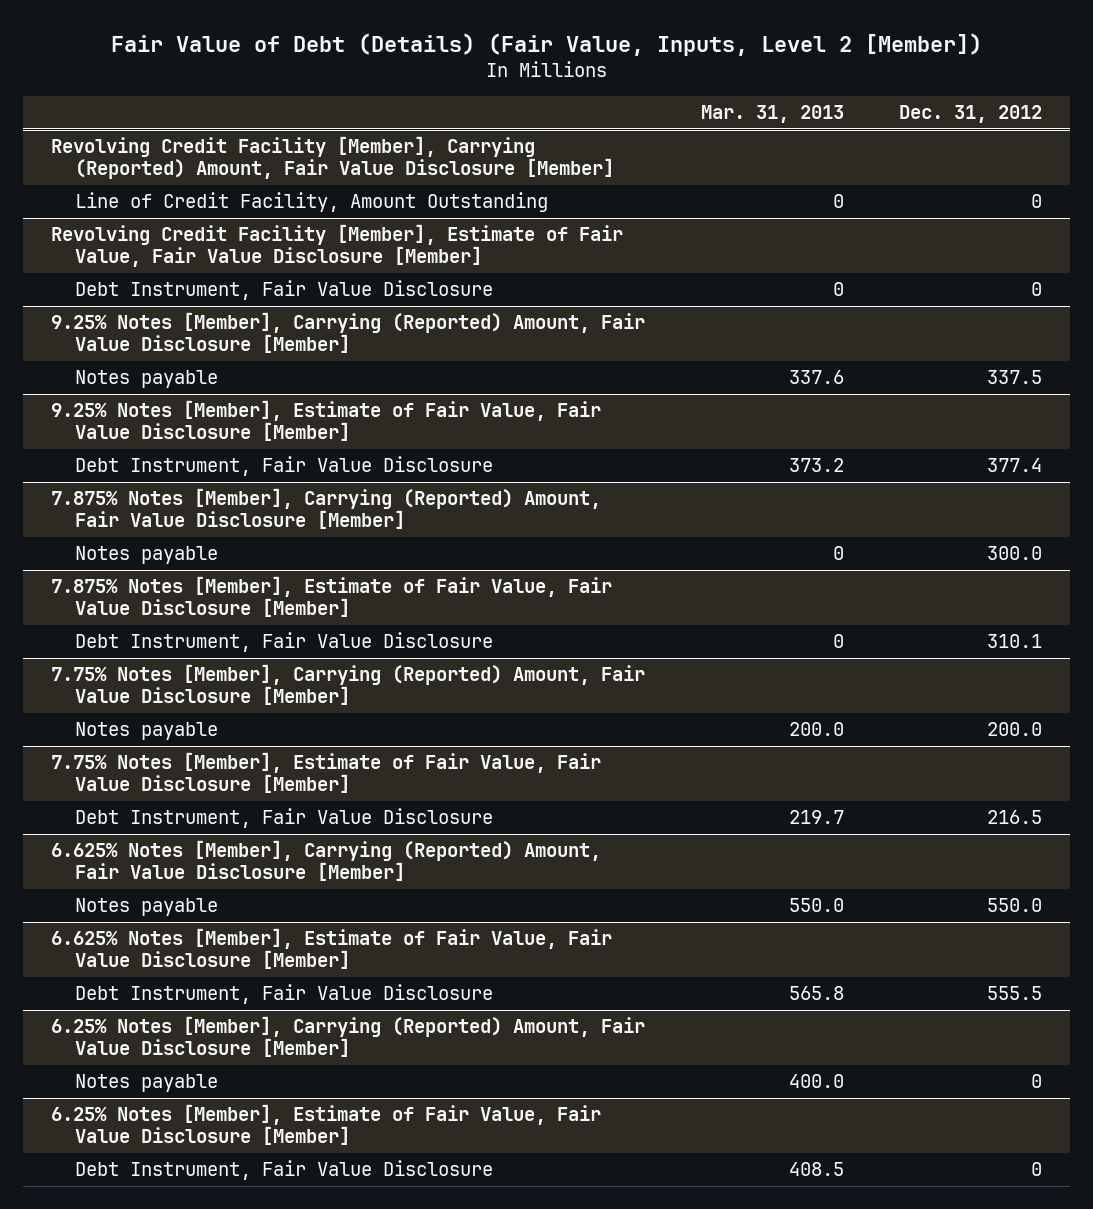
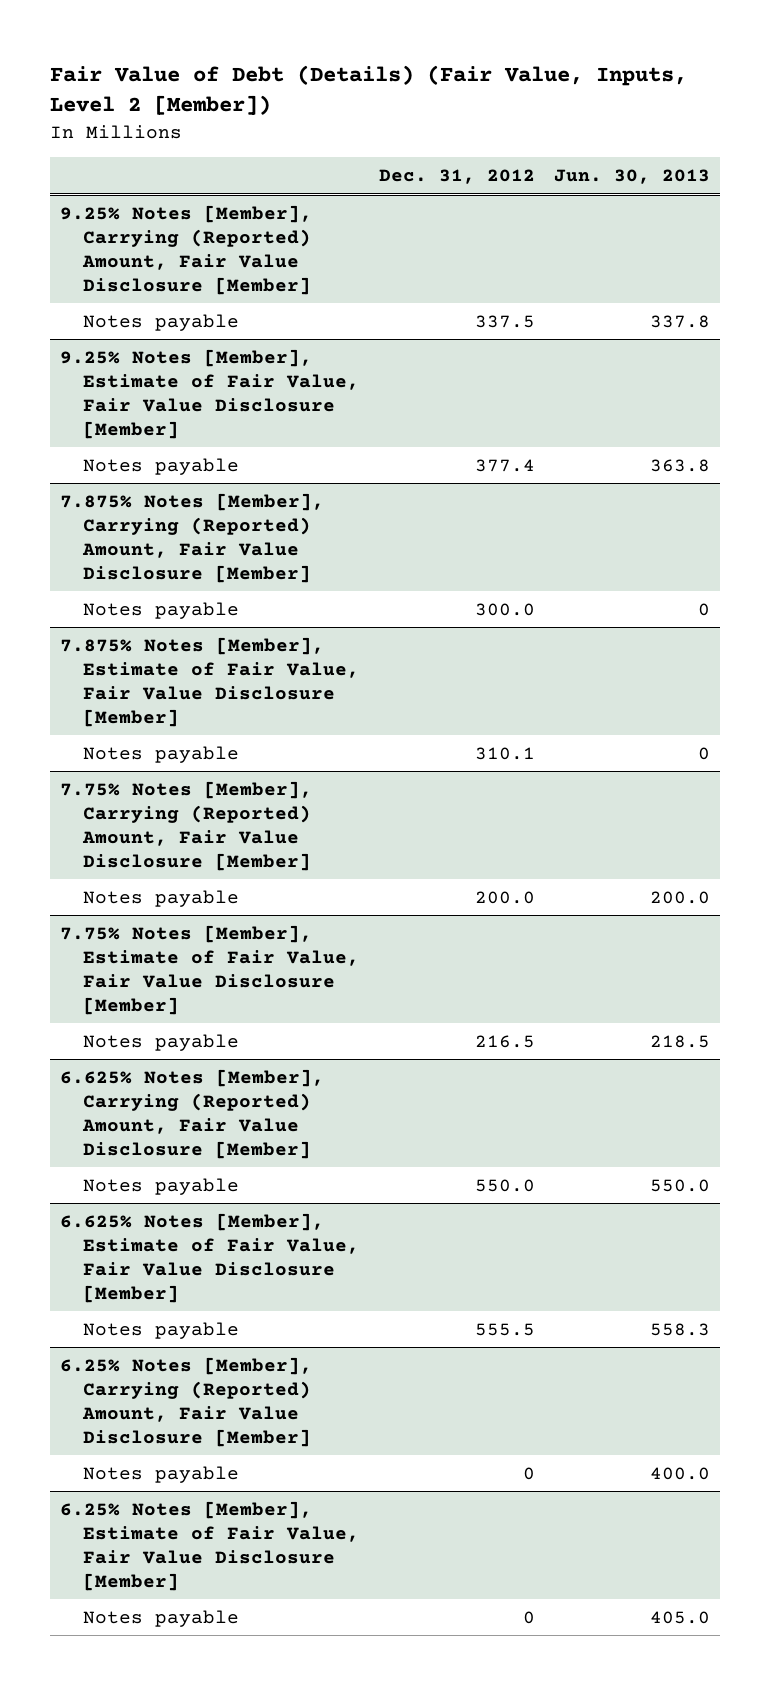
- | Mar. 31, 2013 | Dec. 31, 2012
+ | Dec. 31, 2012 | Jun. 30, 2013
- Revolving Credit Facility [Member], Carrying (Reported) Amount, Fair Value Disclosure [Member]
- Line of Credit Facility, Amount Outstanding | 0 | 0
- Revolving Credit Facility [Member], Estimate of Fair Value, Fair Value Disclosure [Member]
- Debt Instrument, Fair Value Disclosure | 0 | 0
@ 9.25% Notes [Member], Estimate of Fair Value, Fair Value Disclosure [Member]
- Debt Instrument, Fair Value Disclosure | 373.2 | 377.4
+ Notes payable | 377.4 | 363.8
@ 7.875% Notes [Member], Estimate of Fair Value, Fair Value Disclosure [Member]
- Debt Instrument, Fair Value Disclosure | 0 | 310.1
+ Notes payable | 310.1 | 0
@ 7.75% Notes [Member], Estimate of Fair Value, Fair Value Disclosure [Member]
- Debt Instrument, Fair Value Disclosure | 219.7 | 216.5
+ Notes payable | 216.5 | 218.5
@ 6.625% Notes [Member], Estimate of Fair Value, Fair Value Disclosure [Member]
- Debt Instrument, Fair Value Disclosure | 565.8 | 555.5
+ Notes payable | 555.5 | 558.3
@ 6.25% Notes [Member], Estimate of Fair Value, Fair Value Disclosure [Member]
- Debt Instrument, Fair Value Disclosure | 408.5 | 0
+ Notes payable | 0 | 405.0

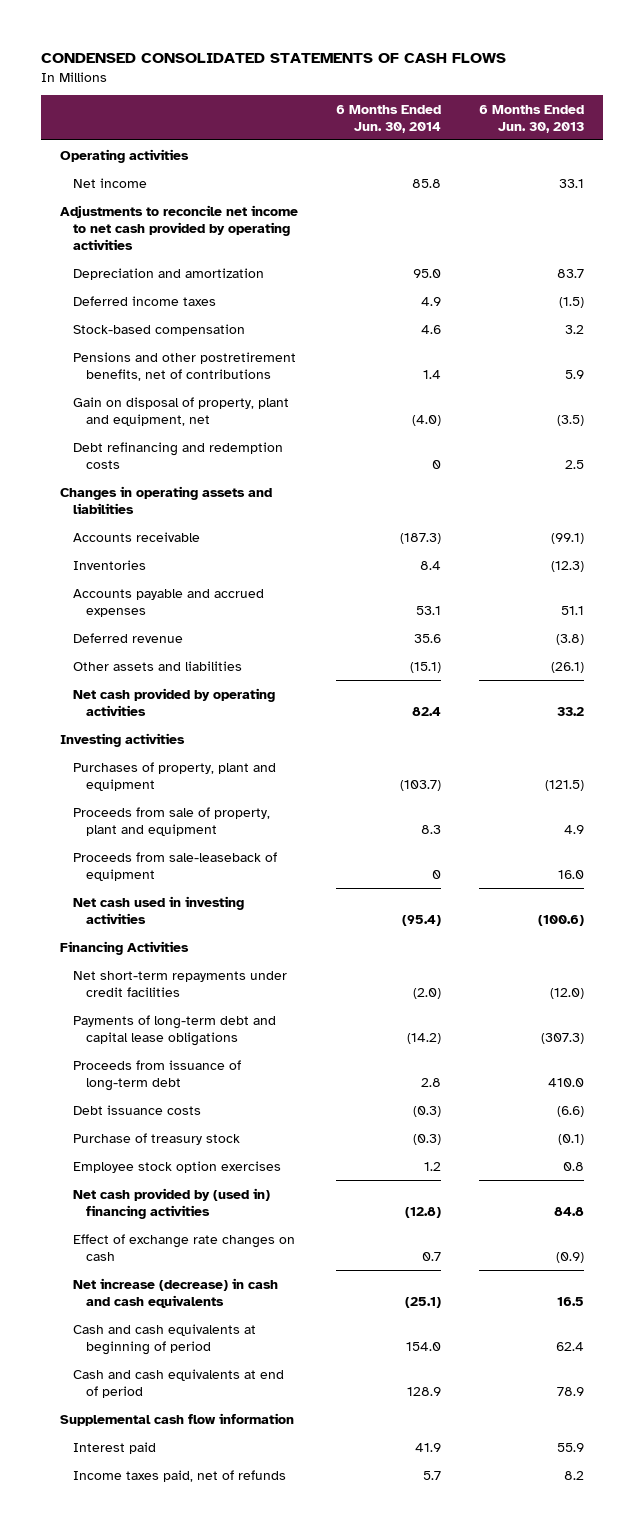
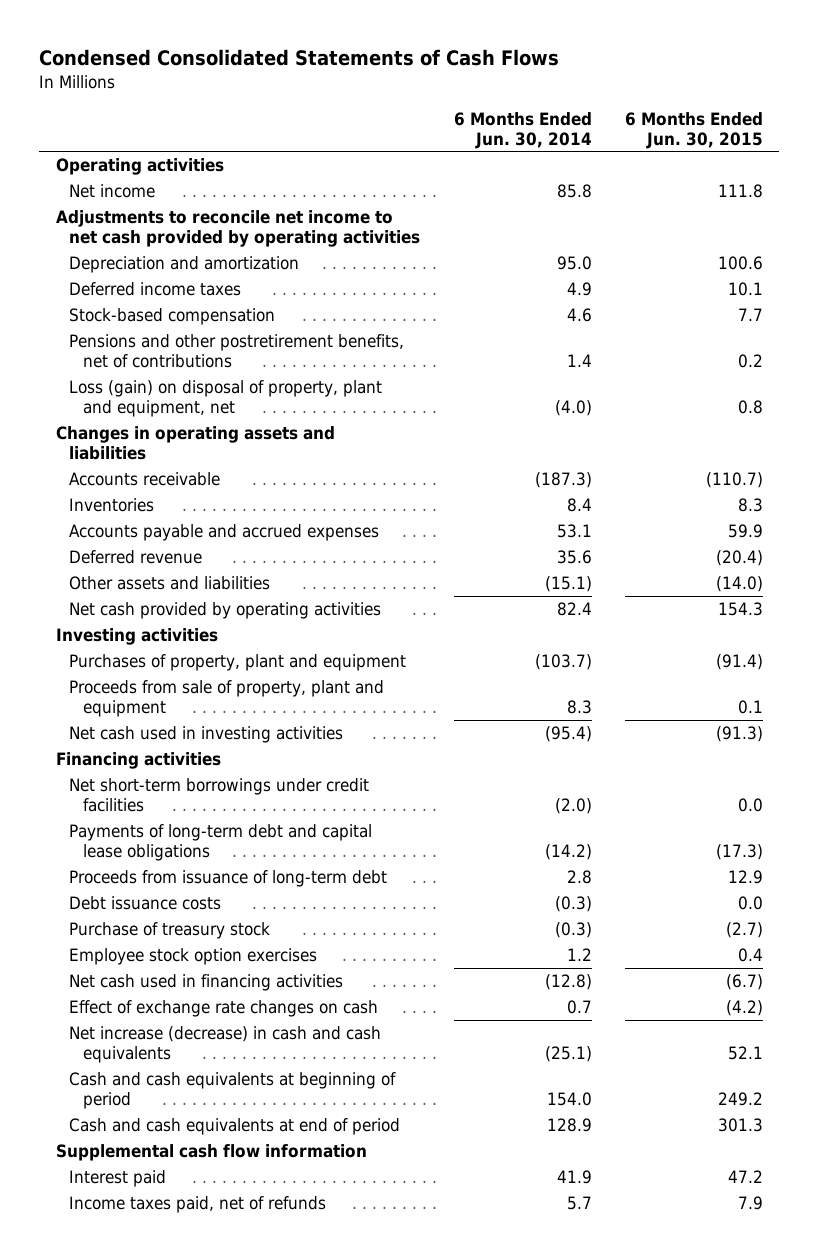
- CONDENSED CONSOLIDATED STATEMENTS OF CASH FLOWS
+ Condensed Consolidated Statements of Cash Flows
- | 6 Months Ended Jun. 30, 2014 | 6 Months Ended Jun. 30, 2013
+ | 6 Months Ended Jun. 30, 2014 | 6 Months Ended Jun. 30, 2015
- Gain on disposal of property, plant and equipment, net | (4.0) | (3.5)
- Debt refinancing and redemption costs | 0 | 2.5
+ Loss (gain) on disposal of property, plant and equipment, net | (4.0) | 0.8
- Proceeds from sale-leaseback of equipment | 0 | 16.0
- Financing Activities
- Net short-term repayments under credit facilities | (2.0) | (12.0)
+ Financing activities
+ Net short-term borrowings under credit facilities | (2.0) | 0.0
- Net cash provided by (used in) financing activities | (12.8) | 84.8
+ Net cash used in financing activities | (12.8) | (6.7)

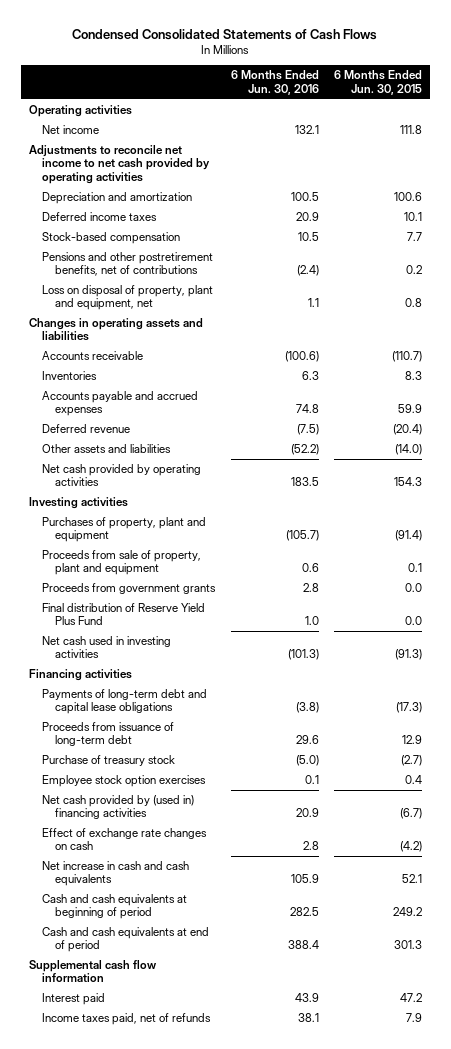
- | 6 Months Ended Jun. 30, 2014 | 6 Months Ended Jun. 30, 2015
+ | 6 Months Ended Jun. 30, 2016 | 6 Months Ended Jun. 30, 2015
- Loss (gain) on disposal of property, plant and equipment, net | (4.0) | 0.8
+ Loss on disposal of property, plant and equipment, net | 1.1 | 0.8
+ Proceeds from government grants | 2.8 | 0.0
+ Final distribution of Reserve Yield Plus Fund | 1.0 | 0.0
- Net short-term borrowings under credit facilities | (2.0) | 0.0
- Debt issuance costs | (0.3) | 0.0
- Net cash used in financing activities | (12.8) | (6.7)
+ Net cash provided by (used in) financing activities | 20.9 | (6.7)
- Net increase (decrease) in cash and cash equivalents | (25.1) | 52.1
+ Net increase in cash and cash equivalents | 105.9 | 52.1

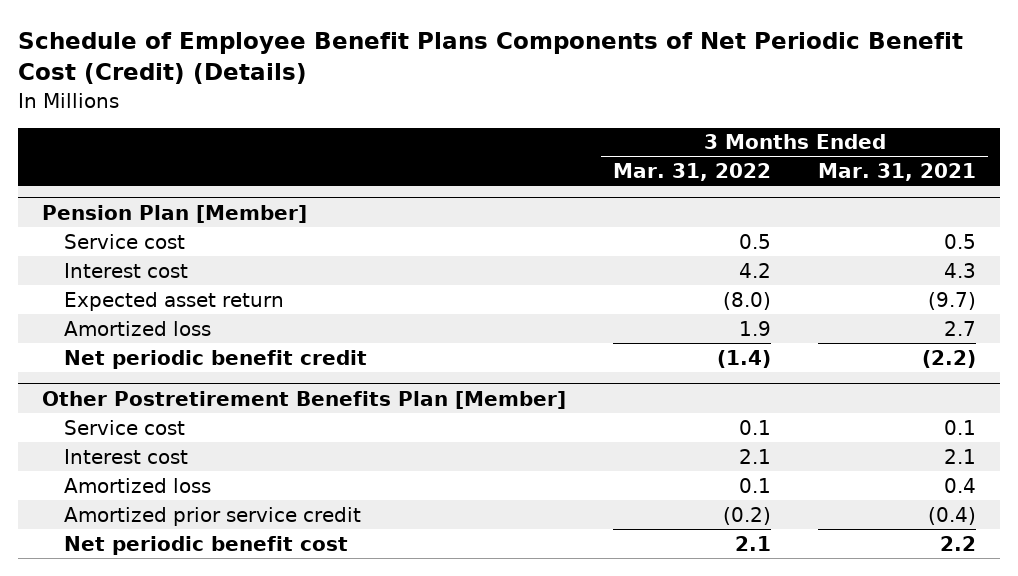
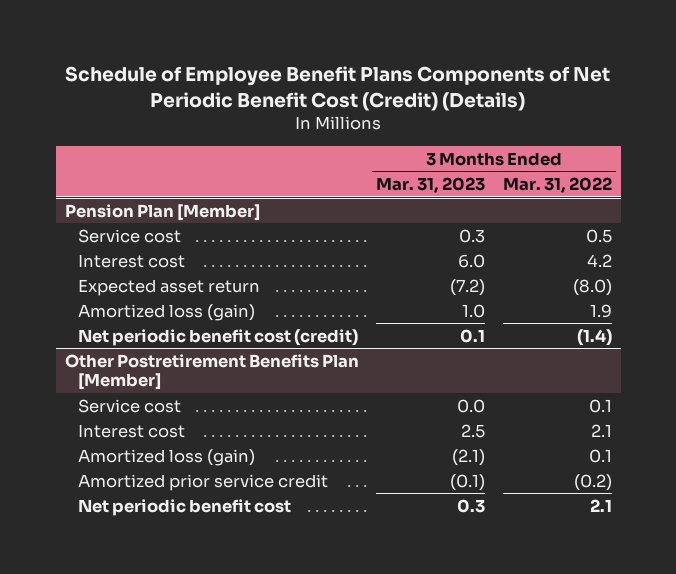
- | 3 Months Ended Mar. 31, 2022 | 3 Months Ended Mar. 31, 2021
+ | 3 Months Ended Mar. 31, 2023 | 3 Months Ended Mar. 31, 2022
@ Pension Plan [Member]
- Amortized loss | 1.9 | 2.7
- Net periodic benefit credit | (1.4) | (2.2)
+ Amortized loss (gain) | 1.0 | 1.9
+ Net periodic benefit cost (credit) | 0.1 | (1.4)
@ Other Postretirement Benefits Plan [Member]
- Amortized loss | 0.1 | 0.4
+ Amortized loss (gain) | (2.1) | 0.1

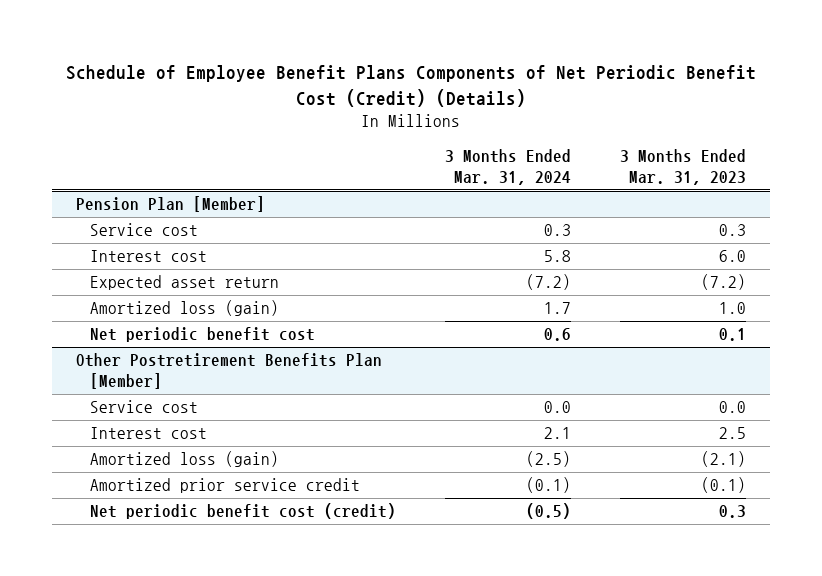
- | 3 Months Ended Mar. 31, 2023 | 3 Months Ended Mar. 31, 2022
+ | 3 Months Ended Mar. 31, 2024 | 3 Months Ended Mar. 31, 2023
@ Pension Plan [Member]
- Net periodic benefit cost (credit) | 0.1 | (1.4)
+ Net periodic benefit cost | 0.6 | 0.1
@ Other Postretirement Benefits Plan [Member]
- Net periodic benefit cost | 0.3 | 2.1
+ Net periodic benefit cost (credit) | (0.5) | 0.3

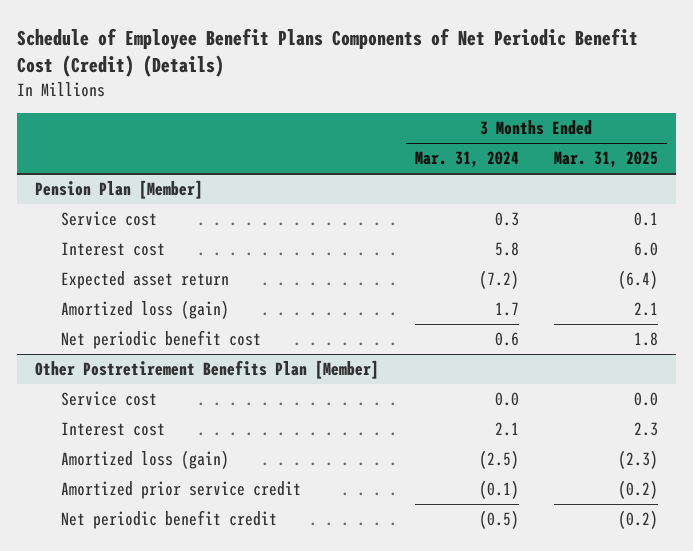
- | 3 Months Ended Mar. 31, 2024 | 3 Months Ended Mar. 31, 2023
+ | 3 Months Ended Mar. 31, 2024 | 3 Months Ended Mar. 31, 2025
@ Other Postretirement Benefits Plan [Member]
- Net periodic benefit cost (credit) | (0.5) | 0.3
+ Net periodic benefit credit | (0.5) | (0.2)

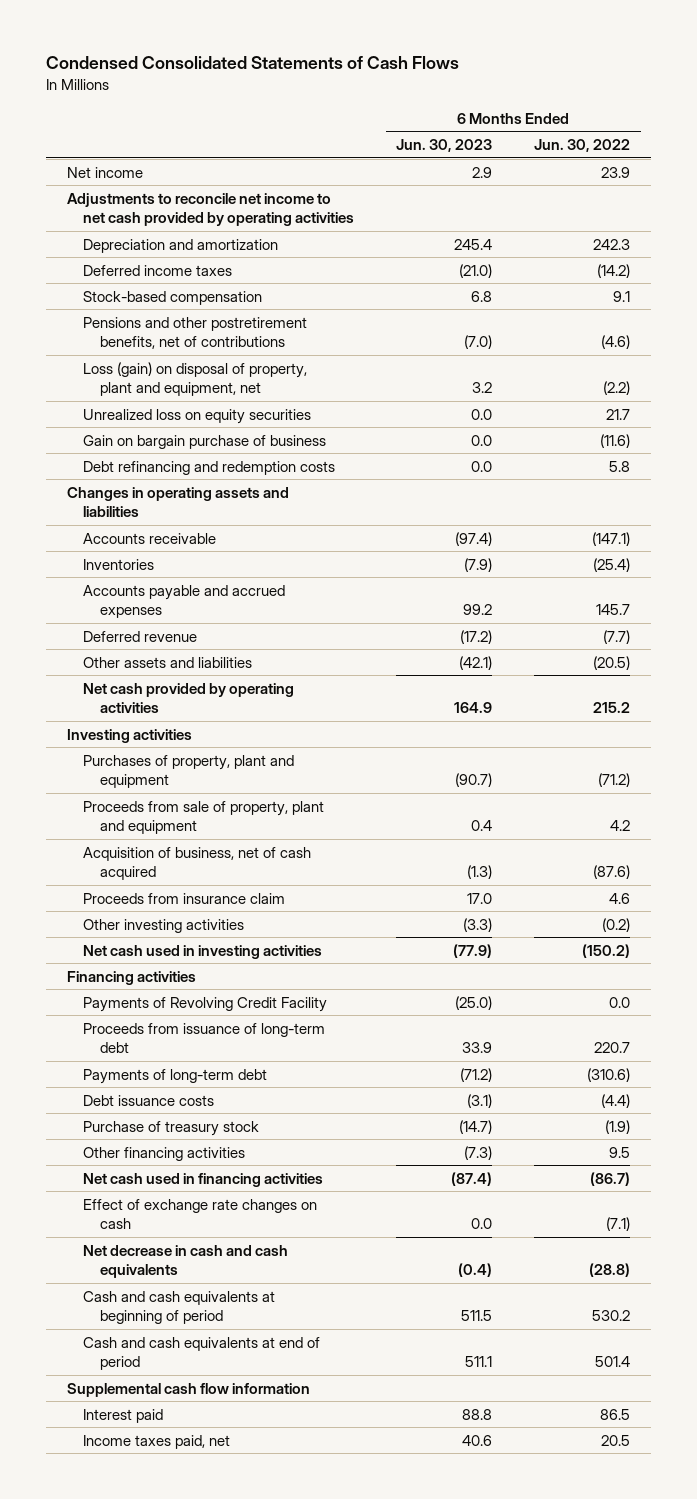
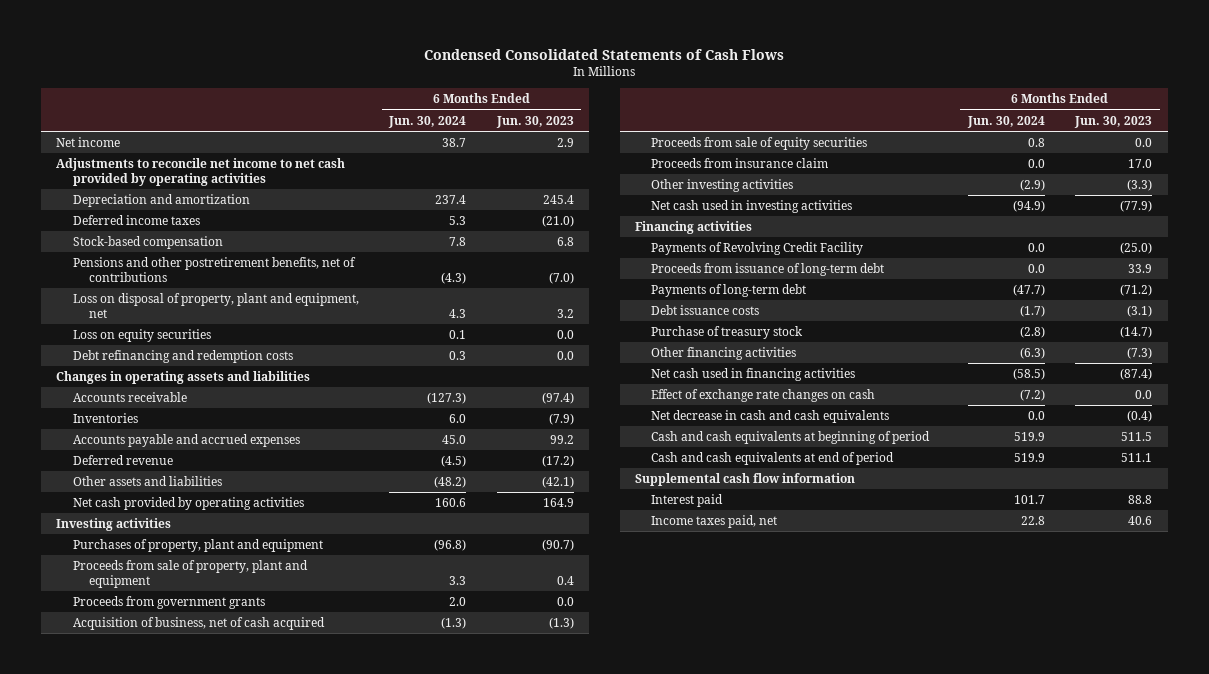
- | 6 Months Ended Jun. 30, 2023 | 6 Months Ended Jun. 30, 2022
+ | 6 Months Ended Jun. 30, 2024 | 6 Months Ended Jun. 30, 2023
- Loss (gain) on disposal of property, plant and equipment, net | 3.2 | (2.2)
- Unrealized loss on equity securities | 0.0 | 21.7
- Gain on bargain purchase of business | 0.0 | (11.6)
+ Loss on disposal of property, plant and equipment, net | 4.3 | 3.2
+ Loss on equity securities | 0.1 | 0.0
+ Proceeds from government grants | 2.0 | 0.0
+ Proceeds from sale of equity securities | 0.8 | 0.0

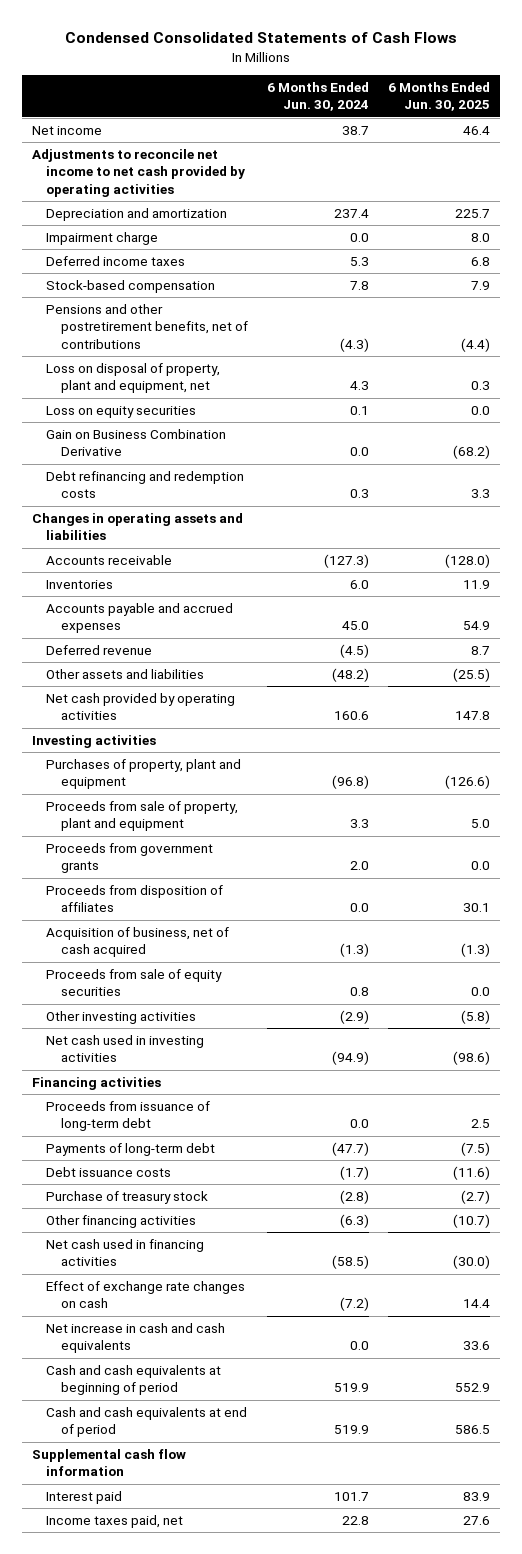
- | 6 Months Ended Jun. 30, 2024 | 6 Months Ended Jun. 30, 2023
+ | 6 Months Ended Jun. 30, 2024 | 6 Months Ended Jun. 30, 2025
+ Impairment charge | 0.0 | 8.0
+ Gain on Business Combination Derivative | 0.0 | (68.2)
+ Proceeds from disposition of affiliates | 0.0 | 30.1
- Proceeds from insurance claim | 0.0 | 17.0
- Payments of Revolving Credit Facility | 0.0 | (25.0)
- Net decrease in cash and cash equivalents | 0.0 | (0.4)
+ Net increase in cash and cash equivalents | 0.0 | 33.6

